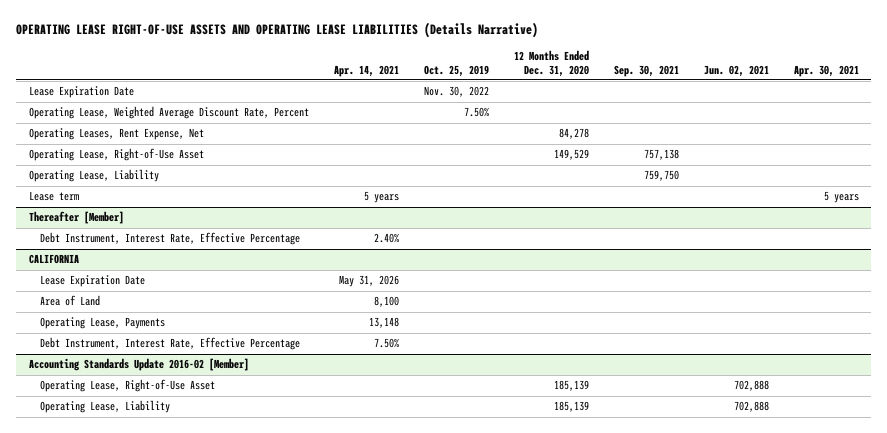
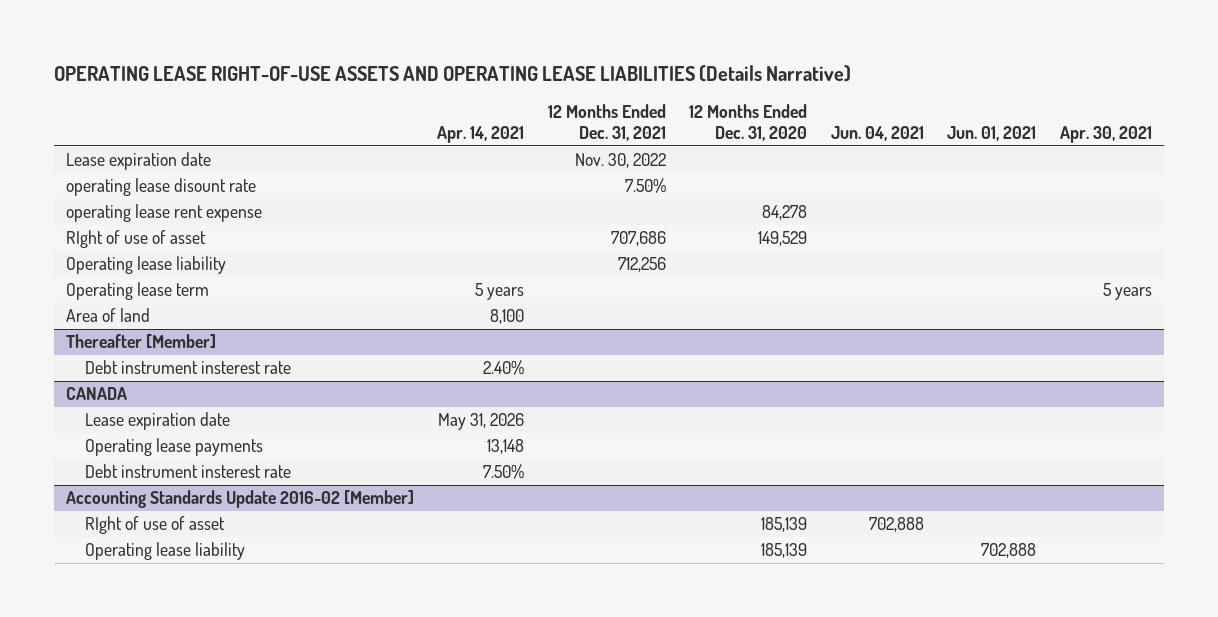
- | Apr. 14, 2021 | Oct. 25, 2019 | 12 Months Ended Dec. 31, 2020 | Sep. 30, 2021 | Jun. 02, 2021 | Apr. 30, 2021
+ | Apr. 14, 2021 | 12 Months Ended Dec. 31, 2021 | 12 Months Ended Dec. 31, 2020 | Jun. 04, 2021 | Jun. 01, 2021 | Apr. 30, 2021
- Lease Expiration Date | | Nov. 30, 2022 | | | |
- Operating Lease, Weighted Average Discount Rate, Percent | | 7.50% | | | |
- Operating Leases, Rent Expense, Net | | | 84,278 | | |
- Operating Lease, Right-of-Use Asset | | | 149,529 | 757,138 | |
- Operating Lease, Liability | | | | 759,750 | |
- Lease term | 5 years | | | | | 5 years
+ Lease expiration date | | Nov. 30, 2022 | | | |
+ operating lease disount rate | | 7.50% | | | |
+ operating lease rent expense | | | 84,278 | | |
+ RIght of use of asset | | 707,686 | 149,529 | | |
+ Operating lease liability | | 712,256 | | | |
+ Operating lease term | 5 years | | | | | 5 years
+ Area of land | 8,100 | | | | |
@ Thereafter [Member]
- Debt Instrument, Interest Rate, Effective Percentage | 2.40% | | | | |
- CALIFORNIA
- Lease Expiration Date | May 31, 2026 | | | | |
- Area of Land | 8,100 | | | | |
- Operating Lease, Payments | 13,148 | | | | |
- Debt Instrument, Interest Rate, Effective Percentage | 7.50% | | | | |
@ Thereafter [Member]
+ Debt instrument insterest rate | 2.40% | | | | |
+ CANADA
+ Lease expiration date | May 31, 2026 | | | | |
+ Operating lease payments | 13,148 | | | | |
+ Debt instrument insterest rate | 7.50% | | | | |
@ Accounting Standards Update 2016-02 [Member]
- Operating Lease, Right-of-Use Asset | | | 185,139 | | 702,888 |
- Operating Lease, Liability | | | 185,139 | | 702,888 |
+ RIght of use of asset | | | 185,139 | 702,888 | |
+ Operating lease liability | | | 185,139 | | 702,888 |

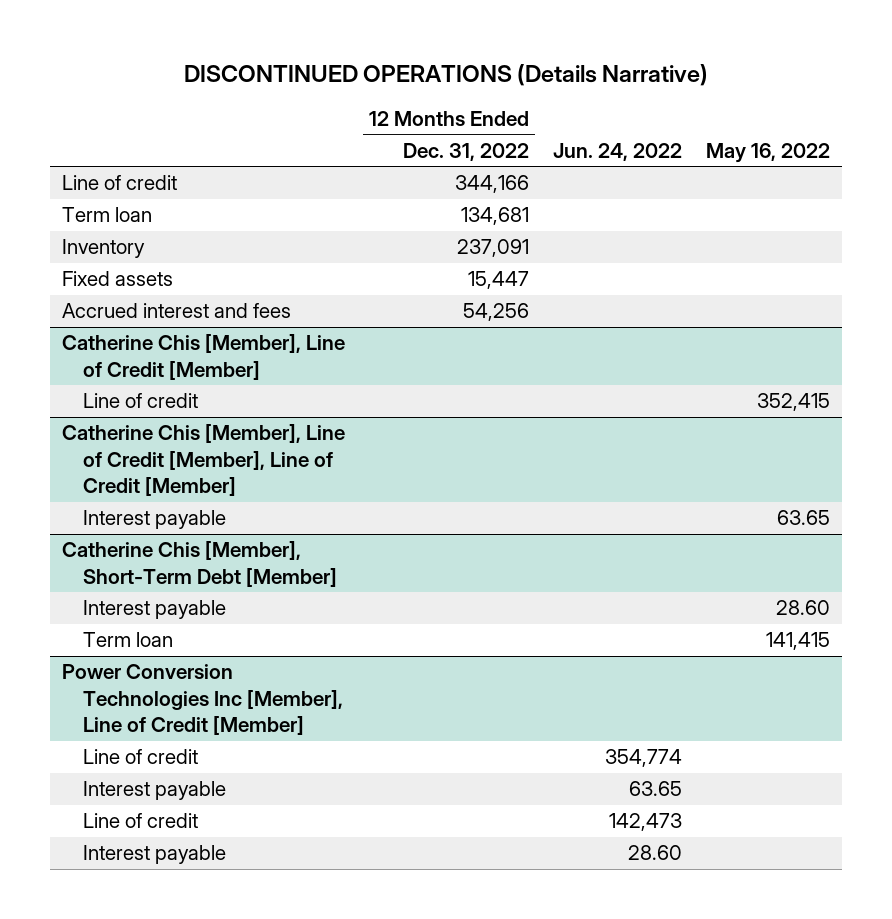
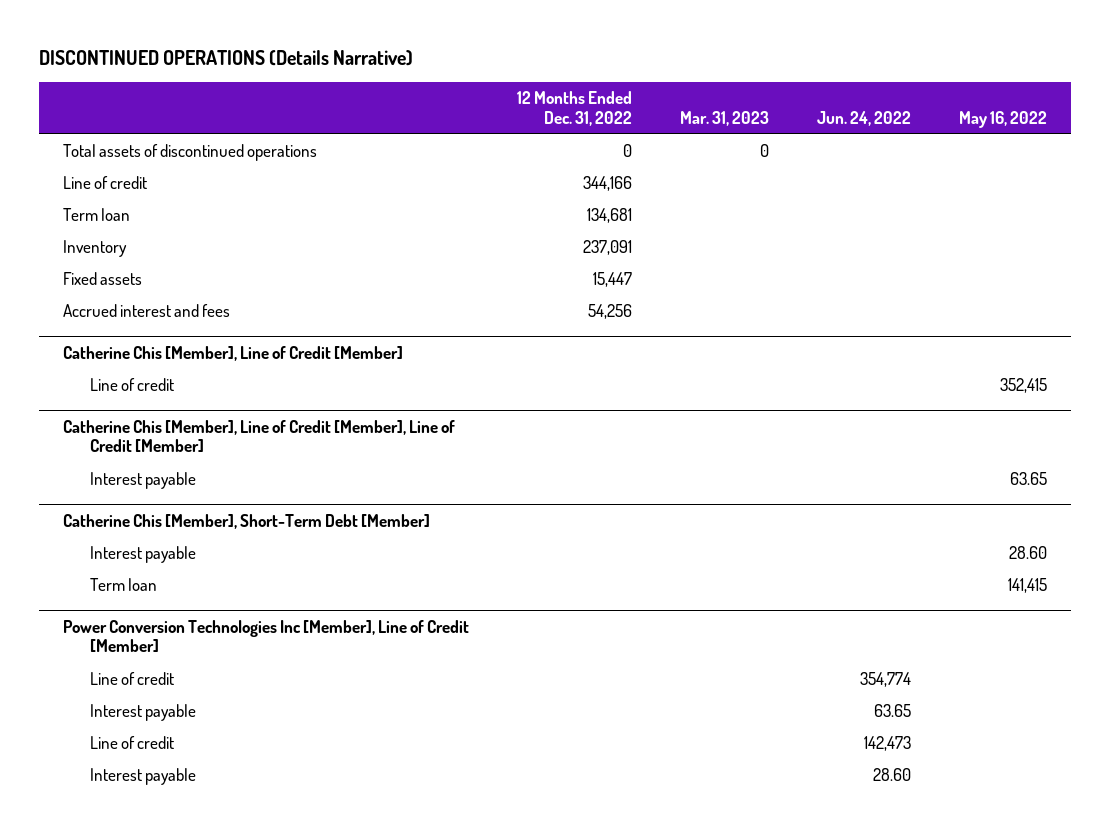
- | 12 Months Ended Dec. 31, 2022 | Jun. 24, 2022 | May 16, 2022
+ | 12 Months Ended Dec. 31, 2022 | Mar. 31, 2023 | Jun. 24, 2022 | May 16, 2022
+ Total assets of discontinued operations | 0 | 0 | |

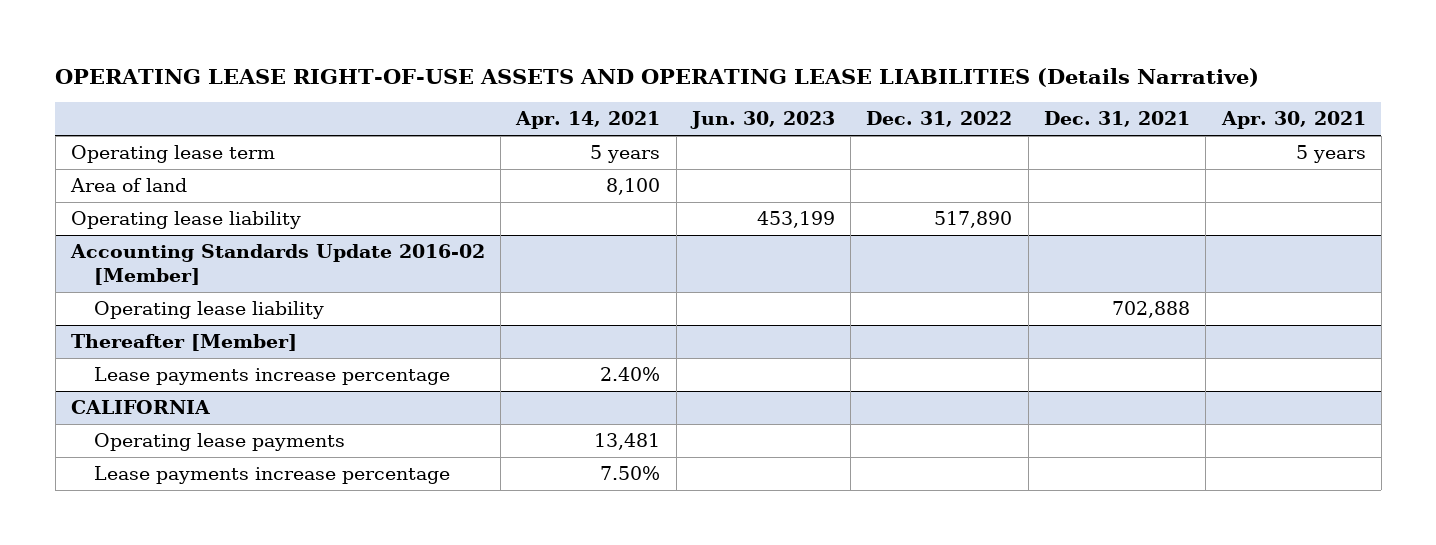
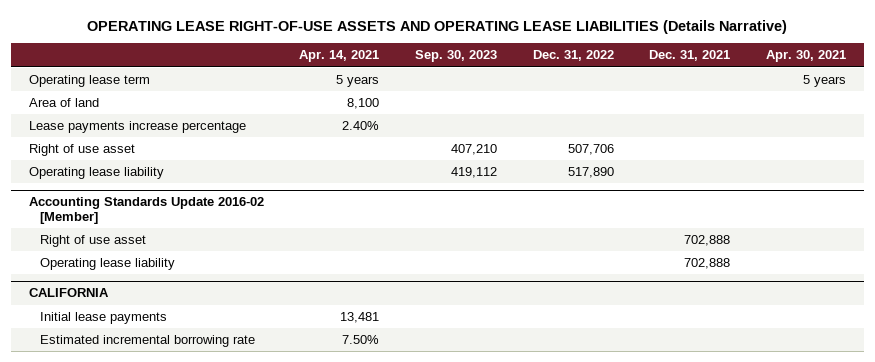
- | Apr. 14, 2021 | Jun. 30, 2023 | Dec. 31, 2022 | Dec. 31, 2021 | Apr. 30, 2021
+ | Apr. 14, 2021 | Sep. 30, 2023 | Dec. 31, 2022 | Dec. 31, 2021 | Apr. 30, 2021
+ Lease payments increase percentage | 2.40% | | | |
+ Right of use asset | | 407,210 | 507,706 | |
@ Accounting Standards Update 2016-02 [Member]
+ Right of use asset | | | | 702,888 |
- Thereafter [Member]
- Lease payments increase percentage | 2.40% | | | |
@ CALIFORNIA
- Operating lease payments | 13,481 | | | |
- Lease payments increase percentage | 7.50% | | | |
+ Initial lease payments | 13,481 | | | |
+ Estimated incremental borrowing rate | 7.50% | | | |

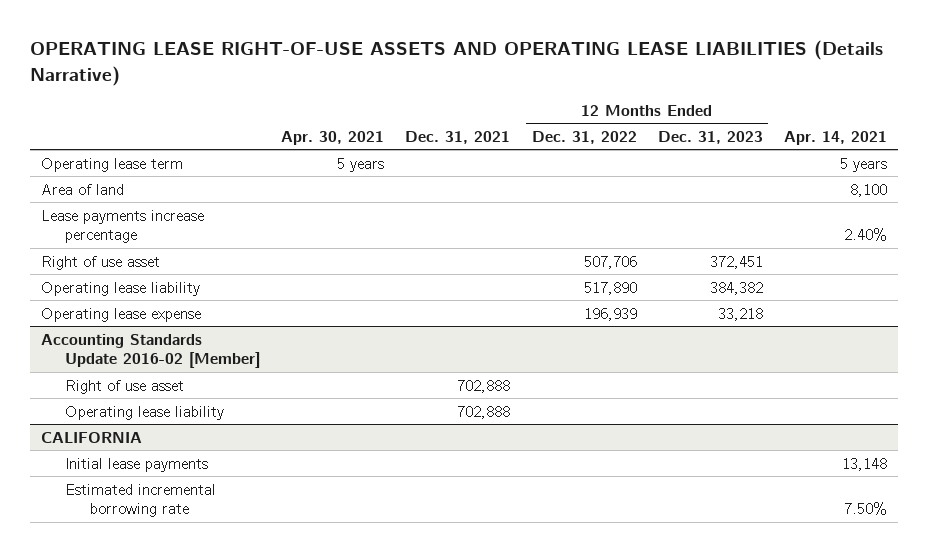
- | Apr. 14, 2021 | Sep. 30, 2023 | Dec. 31, 2022 | Dec. 31, 2021 | Apr. 30, 2021
+ | Apr. 30, 2021 | Dec. 31, 2021 | 12 Months Ended Dec. 31, 2022 | 12 Months Ended Dec. 31, 2023 | Apr. 14, 2021
+ Operating lease expense | | | 196,939 | 33,218 |
@ CALIFORNIA
- Initial lease payments | 13,481 | | | |
+ Initial lease payments | | | | | 13,148

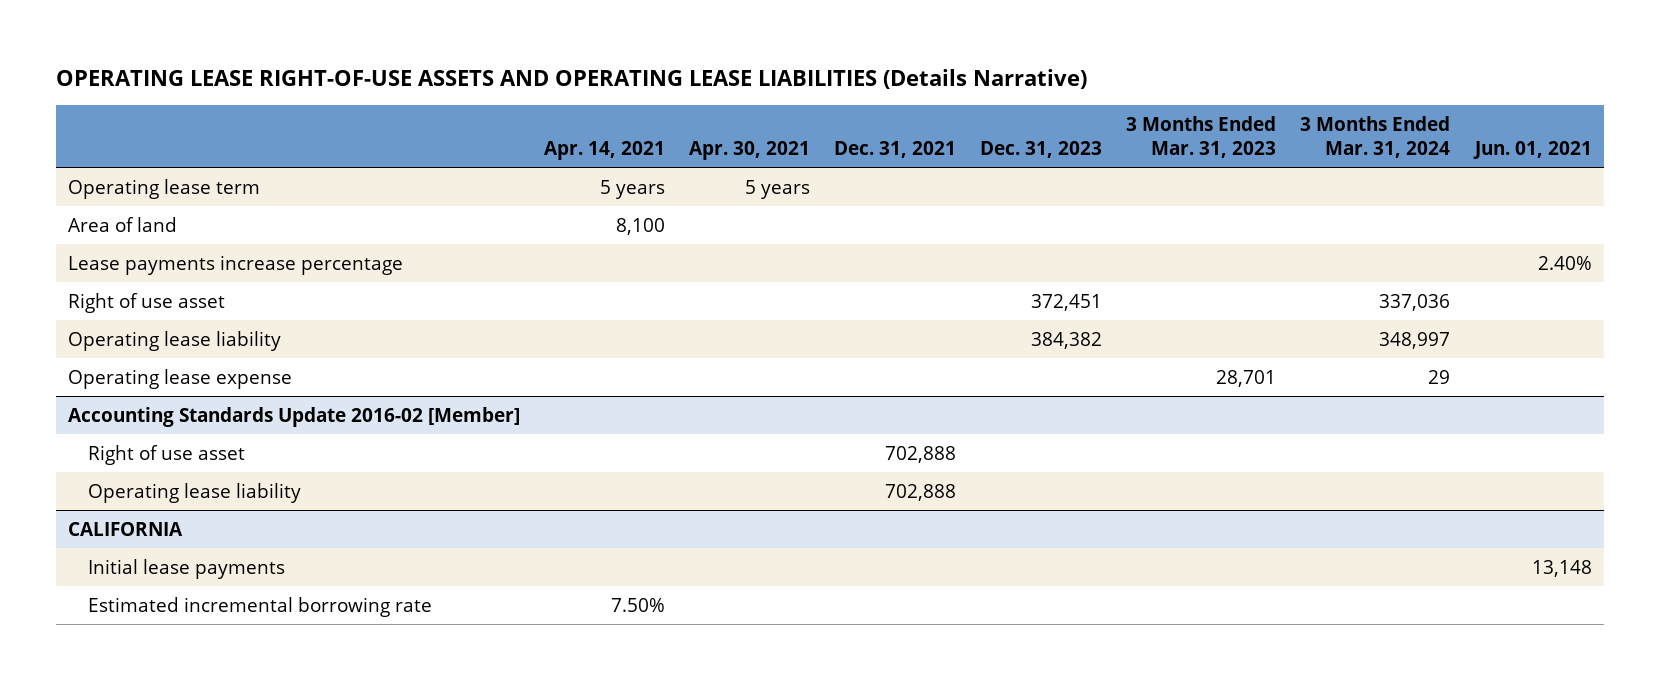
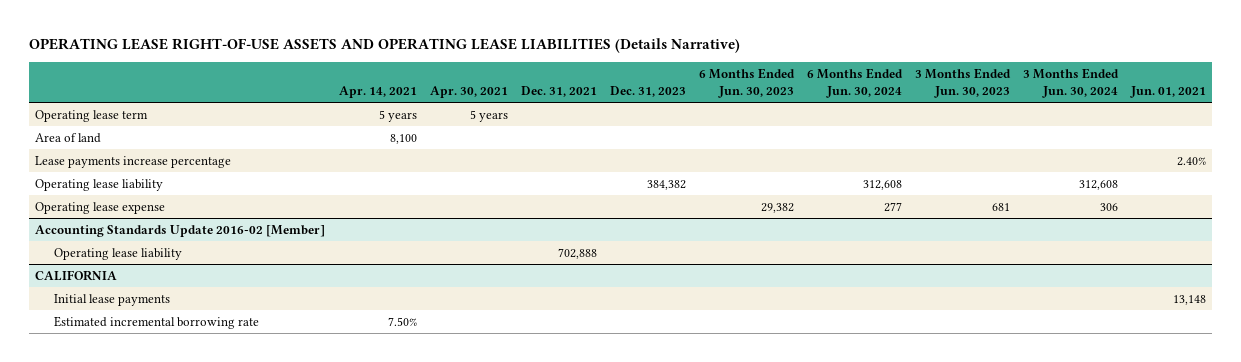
- | Apr. 14, 2021 | Apr. 30, 2021 | Dec. 31, 2021 | Dec. 31, 2023 | 3 Months Ended Mar. 31, 2023 | 3 Months Ended Mar. 31, 2024 | Jun. 01, 2021
+ | Apr. 14, 2021 | Apr. 30, 2021 | Dec. 31, 2021 | Dec. 31, 2023 | 6 Months Ended Jun. 30, 2023 | 6 Months Ended Jun. 30, 2024 | 3 Months Ended Jun. 30, 2023 | 3 Months Ended Jun. 30, 2024 | Jun. 01, 2021
- Right of use asset | | | | 372,451 | | 337,036 |
@ Accounting Standards Update 2016-02 [Member]
- Right of use asset | | | 702,888 | | | |

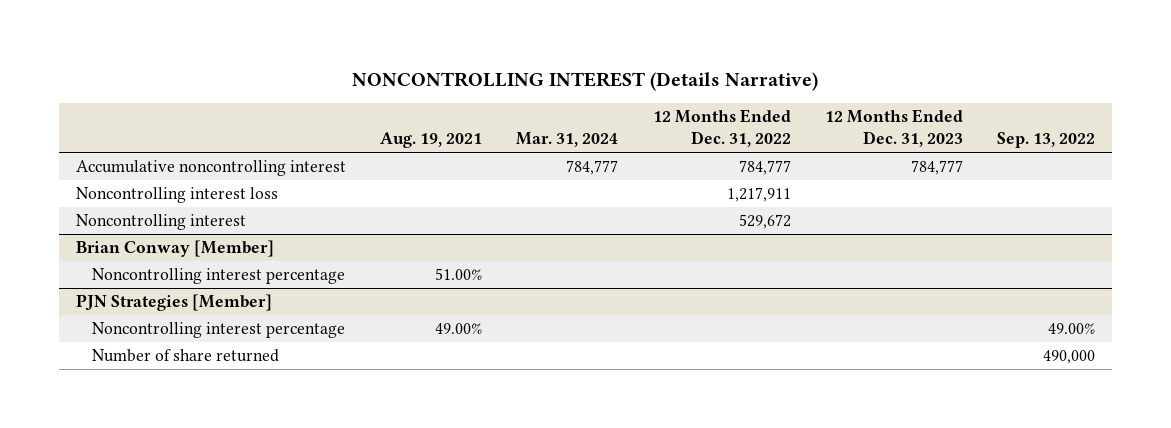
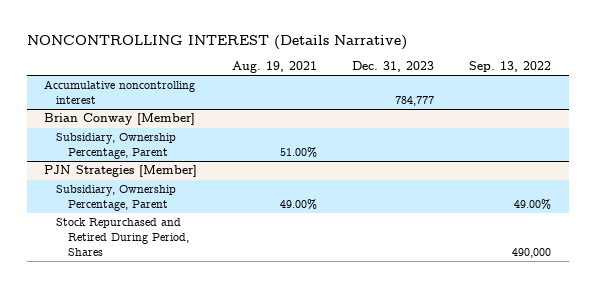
- | Aug. 19, 2021 | Mar. 31, 2024 | 12 Months Ended Dec. 31, 2022 | 12 Months Ended Dec. 31, 2023 | Sep. 13, 2022
+ | Aug. 19, 2021 | Dec. 31, 2023 | Sep. 13, 2022
- Noncontrolling interest loss | | | 1,217,911 | |
- Noncontrolling interest | | | 529,672 | |
@ Brian Conway [Member]
- Noncontrolling interest percentage | 51.00% | | | |
+ Subsidiary, Ownership Percentage, Parent | 51.00% | |
@ PJN Strategies [Member]
- Noncontrolling interest percentage | 49.00% | | | | 49.00%
- Number of share returned | | | | | 490,000
+ Subsidiary, Ownership Percentage, Parent | 49.00% | | 49.00%
+ Stock Repurchased and Retired During Period, Shares | | | 490,000

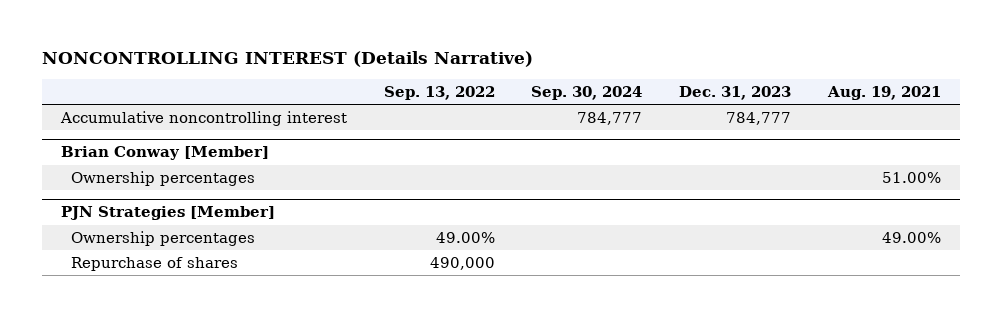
- | Aug. 19, 2021 | Dec. 31, 2023 | Sep. 13, 2022
+ | Sep. 13, 2022 | Sep. 30, 2024 | Dec. 31, 2023 | Aug. 19, 2021
@ Brian Conway [Member]
- Subsidiary, Ownership Percentage, Parent | 51.00% | |
+ Ownership percentages | | | | 51.00%
@ PJN Strategies [Member]
- Subsidiary, Ownership Percentage, Parent | 49.00% | | 49.00%
- Stock Repurchased and Retired During Period, Shares | | | 490,000
+ Ownership percentages | 49.00% | | | 49.00%
+ Repurchase of shares | 490,000 | | |

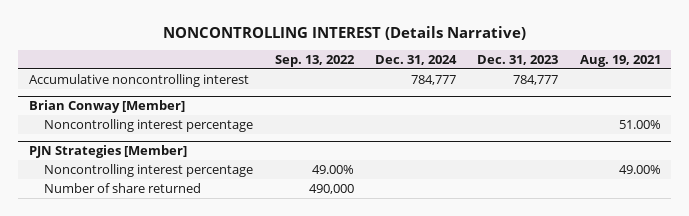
- | Sep. 13, 2022 | Sep. 30, 2024 | Dec. 31, 2023 | Aug. 19, 2021
+ | Sep. 13, 2022 | Dec. 31, 2024 | Dec. 31, 2023 | Aug. 19, 2021
@ Brian Conway [Member]
- Ownership percentages | | | | 51.00%
+ Noncontrolling interest percentage | | | | 51.00%
@ PJN Strategies [Member]
- Ownership percentages | 49.00% | | | 49.00%
- Repurchase of shares | 490,000 | | |
+ Noncontrolling interest percentage | 49.00% | | | 49.00%
+ Number of share returned | 490,000 | | |

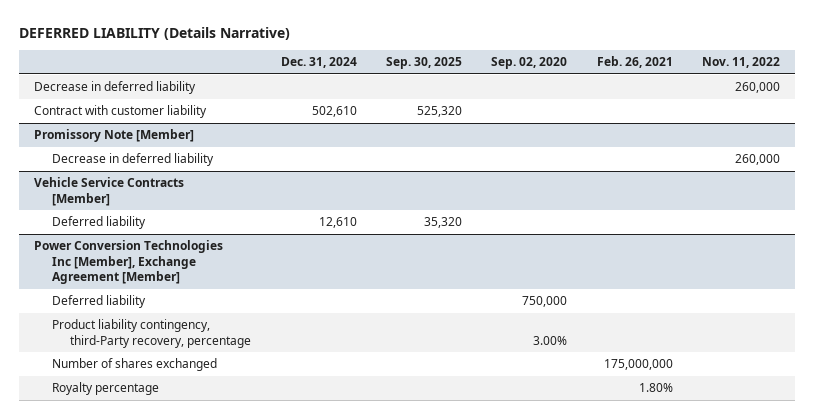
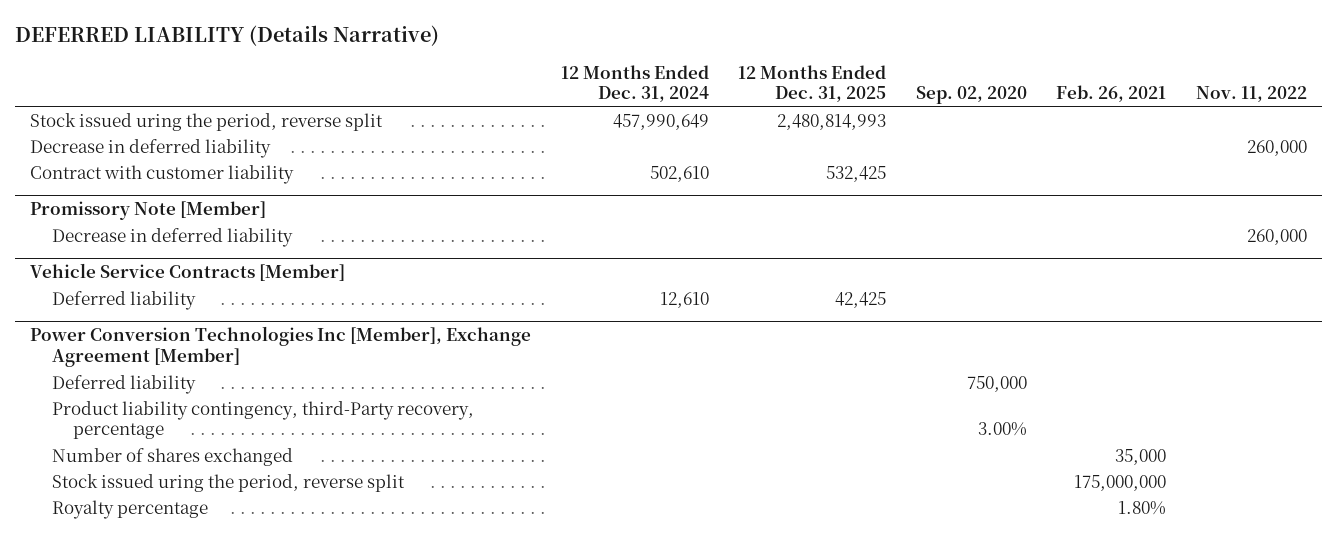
- | Dec. 31, 2024 | Sep. 30, 2025 | Sep. 02, 2020 | Feb. 26, 2021 | Nov. 11, 2022
+ | 12 Months Ended Dec. 31, 2024 | 12 Months Ended Dec. 31, 2025 | Sep. 02, 2020 | Feb. 26, 2021 | Nov. 11, 2022
+ Stock issued uring the period, reverse split | 457,990,649 | 2,480,814,993 | | |
@ Power Conversion Technologies Inc [Member], Exchange Agreement [Member]
- Number of shares exchanged | | | | 175,000,000 |
+ Number of shares exchanged | | | | 35,000 |
+ Stock issued uring the period, reverse split | | | | 175,000,000 |

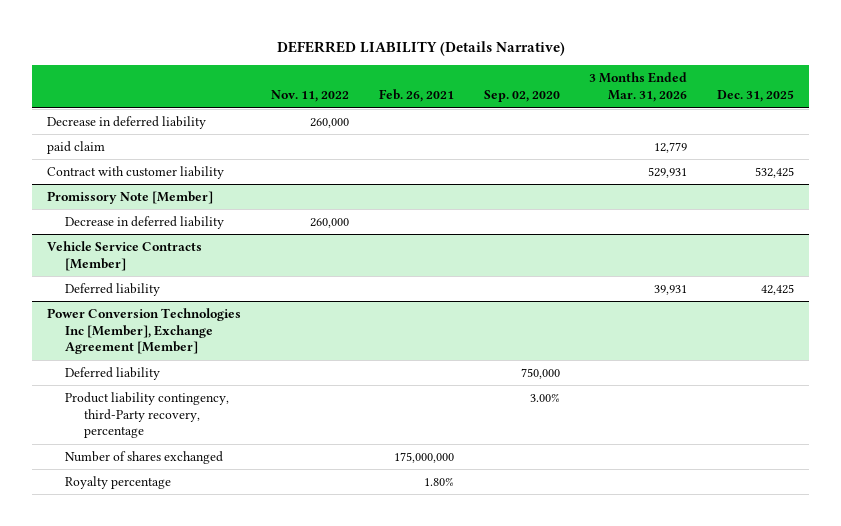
- | 12 Months Ended Dec. 31, 2024 | 12 Months Ended Dec. 31, 2025 | Sep. 02, 2020 | Feb. 26, 2021 | Nov. 11, 2022
+ | Nov. 11, 2022 | Feb. 26, 2021 | Sep. 02, 2020 | 3 Months Ended Mar. 31, 2026 | Dec. 31, 2025
- Stock issued uring the period, reverse split | 457,990,649 | 2,480,814,993 | | |
+ paid claim | | | | 12,779 |
@ Power Conversion Technologies Inc [Member], Exchange Agreement [Member]
- Number of shares exchanged | | | | 35,000 |
- Stock issued uring the period, reverse split | | | | 175,000,000 |
+ Number of shares exchanged | | 175,000,000 | | |

